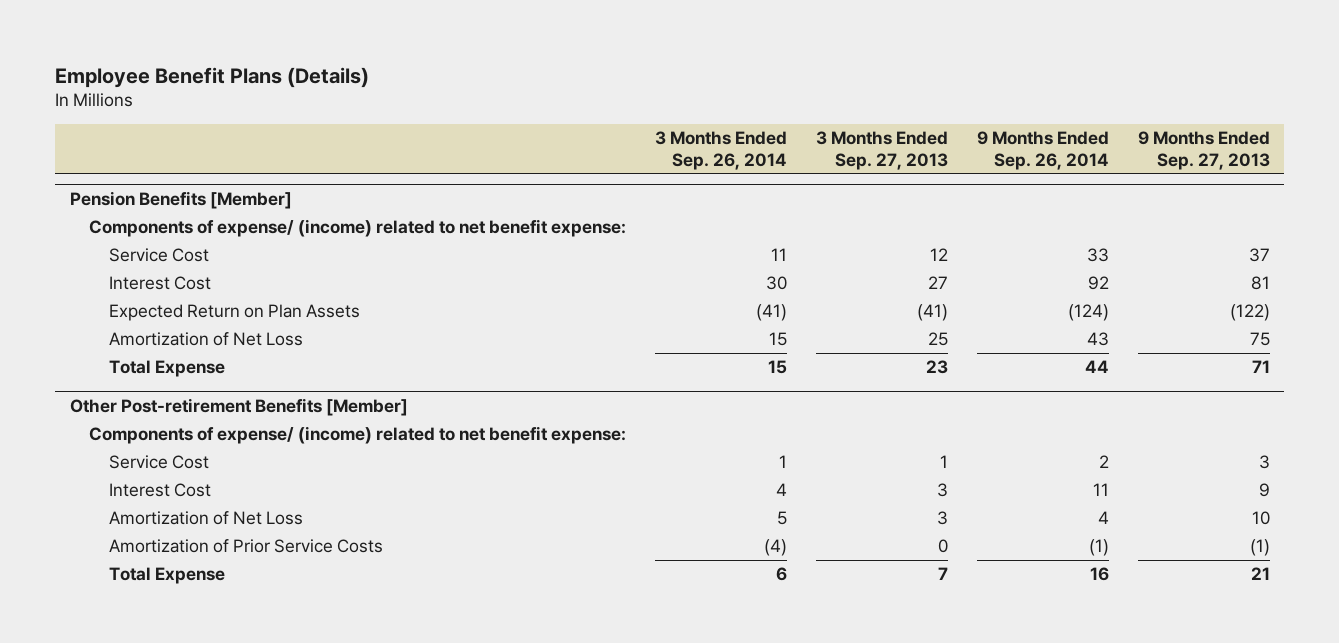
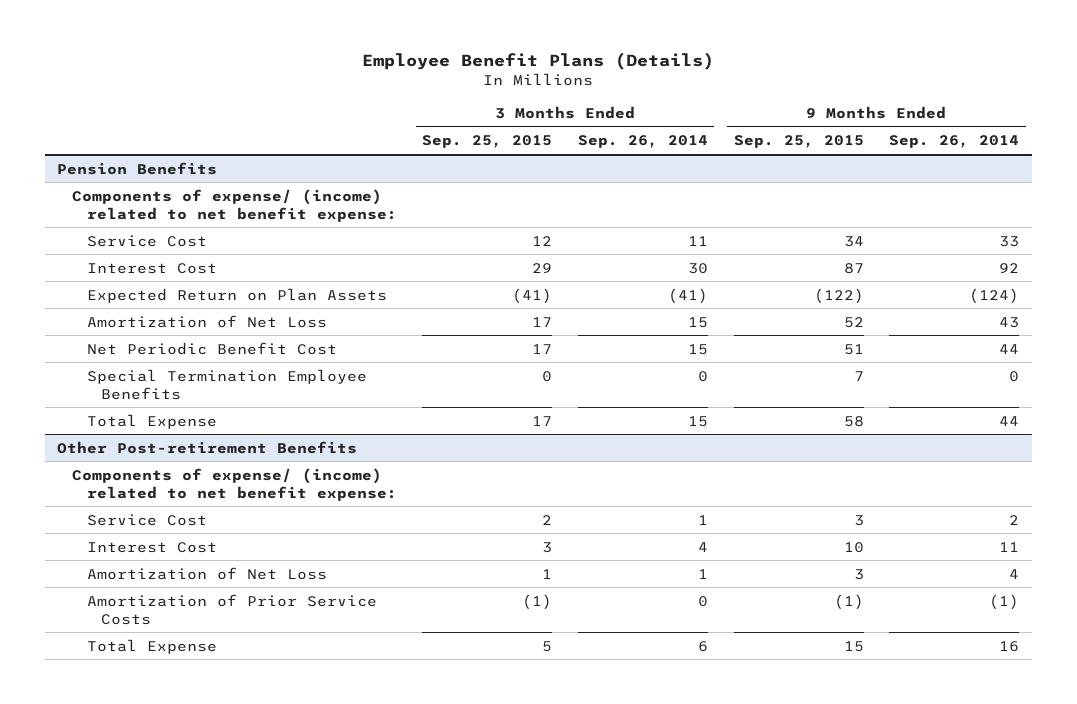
- | 3 Months Ended Sep. 26, 2014 | 3 Months Ended Sep. 27, 2013 | 9 Months Ended Sep. 26, 2014 | 9 Months Ended Sep. 27, 2013
+ | 3 Months Ended Sep. 25, 2015 | 3 Months Ended Sep. 26, 2014 | 9 Months Ended Sep. 25, 2015 | 9 Months Ended Sep. 26, 2014
- Pension Benefits [Member]
+ Pension Benefits
+ Net Periodic Benefit Cost | 17 | 15 | 51 | 44
+ Special Termination Employee Benefits | 0 | 0 | 7 | 0
- Other Post-retirement Benefits [Member]
+ Other Post-retirement Benefits
- Amortization of Net Loss | 5 | 3 | 4 | 10
- Amortization of Prior Service Costs | (4) | 0 | (1) | (1)
+ Amortization of Net Loss | 1 | 1 | 3 | 4
+ Amortization of Prior Service Costs | (1) | 0 | (1) | (1)

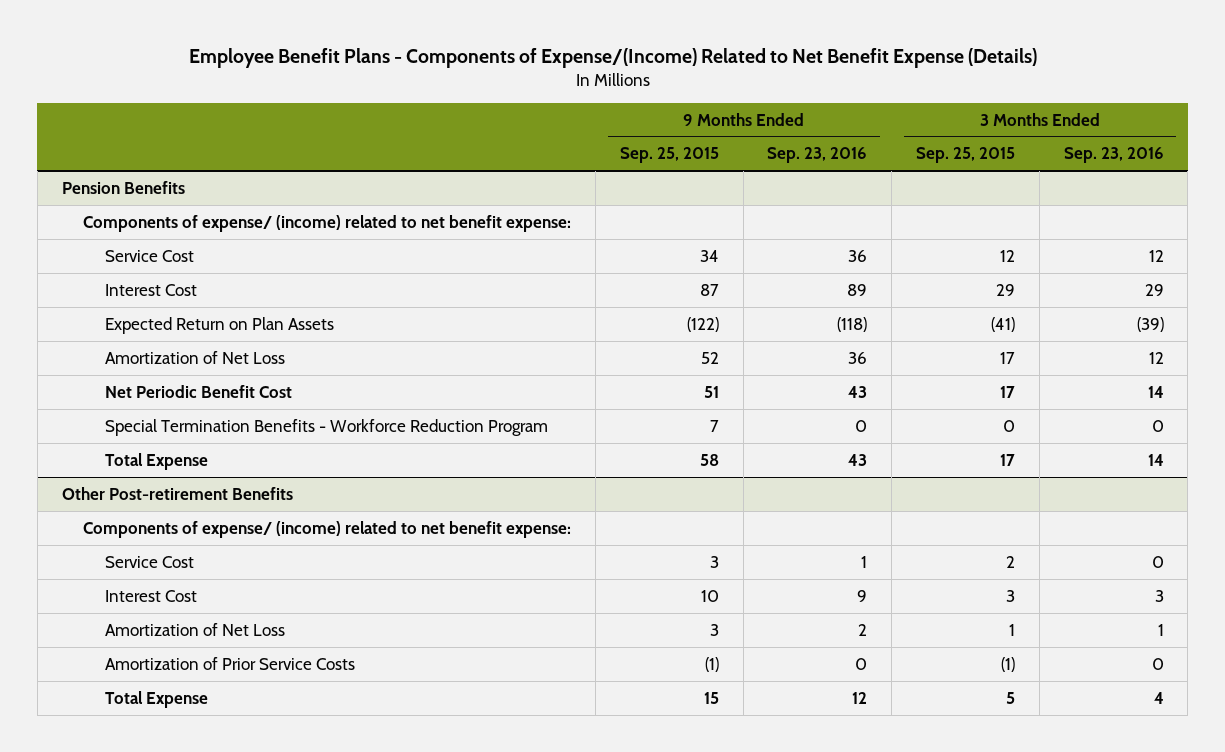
- Employee Benefit Plans (Details)
+ Employee Benefit Plans - Components of Expense/(Income) Related to Net Benefit Expense (Details)
- | 3 Months Ended Sep. 25, 2015 | 3 Months Ended Sep. 26, 2014 | 9 Months Ended Sep. 25, 2015 | 9 Months Ended Sep. 26, 2014
+ | 9 Months Ended Sep. 25, 2015 | 9 Months Ended Sep. 23, 2016 | 3 Months Ended Sep. 25, 2015 | 3 Months Ended Sep. 23, 2016
@ Pension Benefits
- Special Termination Employee Benefits | 0 | 0 | 7 | 0
+ Special Termination Benefits - Workforce Reduction Program | 7 | 0 | 0 | 0

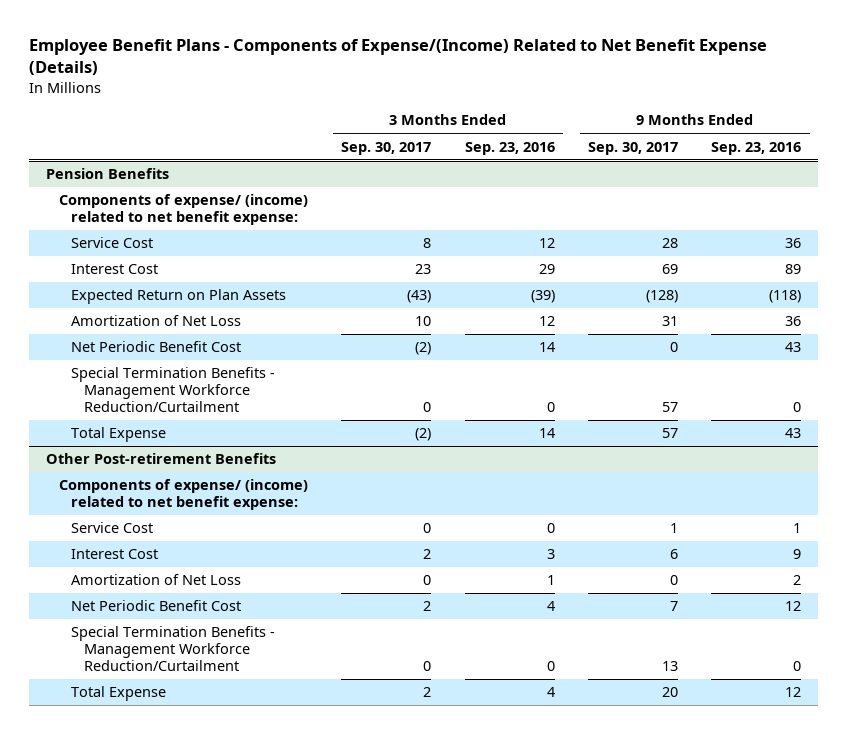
- | 9 Months Ended Sep. 25, 2015 | 9 Months Ended Sep. 23, 2016 | 3 Months Ended Sep. 25, 2015 | 3 Months Ended Sep. 23, 2016
+ | 3 Months Ended Sep. 30, 2017 | 3 Months Ended Sep. 23, 2016 | 9 Months Ended Sep. 30, 2017 | 9 Months Ended Sep. 23, 2016
@ Pension Benefits
- Special Termination Benefits - Workforce Reduction Program | 7 | 0 | 0 | 0
+ Special Termination Benefits - Management Workforce Reduction/Curtailment | 0 | 0 | 57 | 0
@ Other Post-retirement Benefits
- Amortization of Prior Service Costs | (1) | 0 | (1) | 0
+ Net Periodic Benefit Cost | 2 | 4 | 7 | 12
+ Special Termination Benefits - Management Workforce Reduction/Curtailment | 0 | 0 | 13 | 0

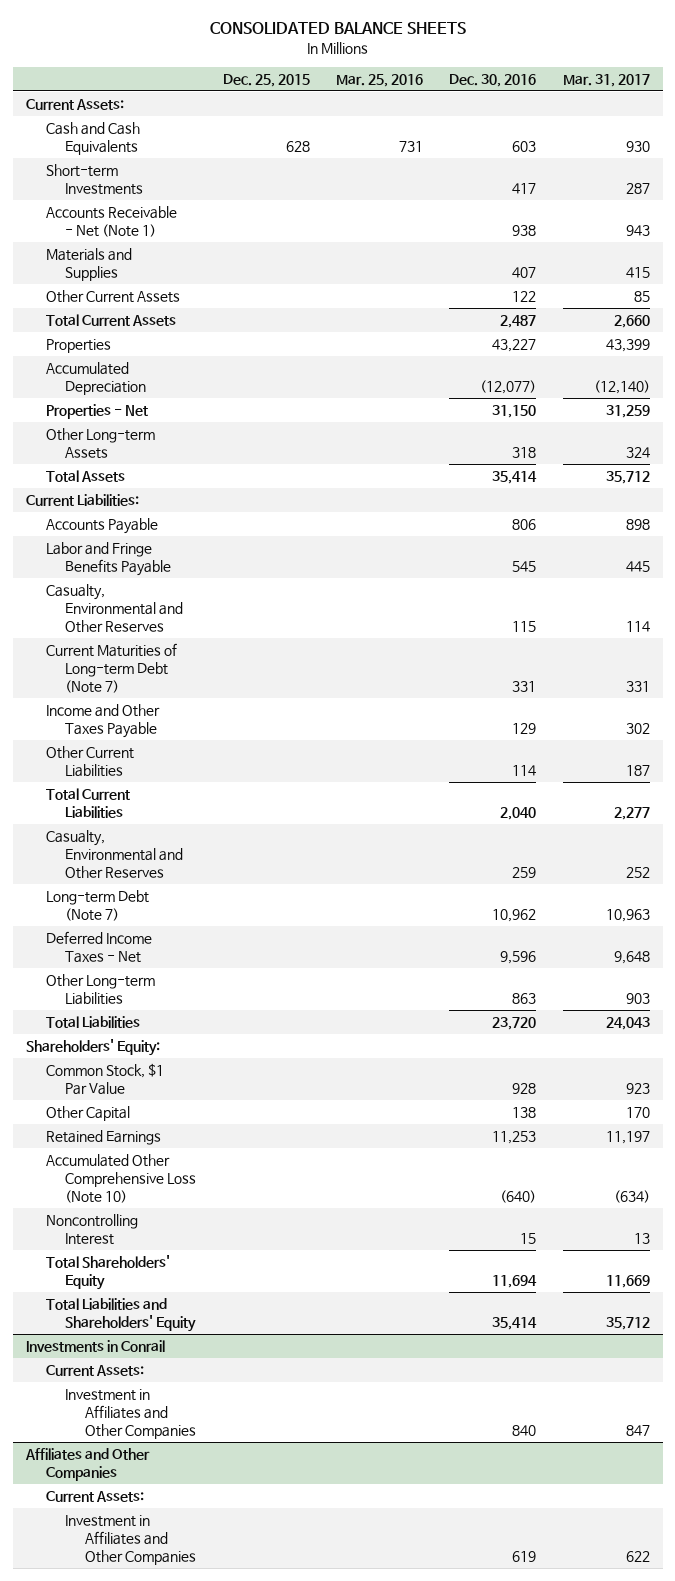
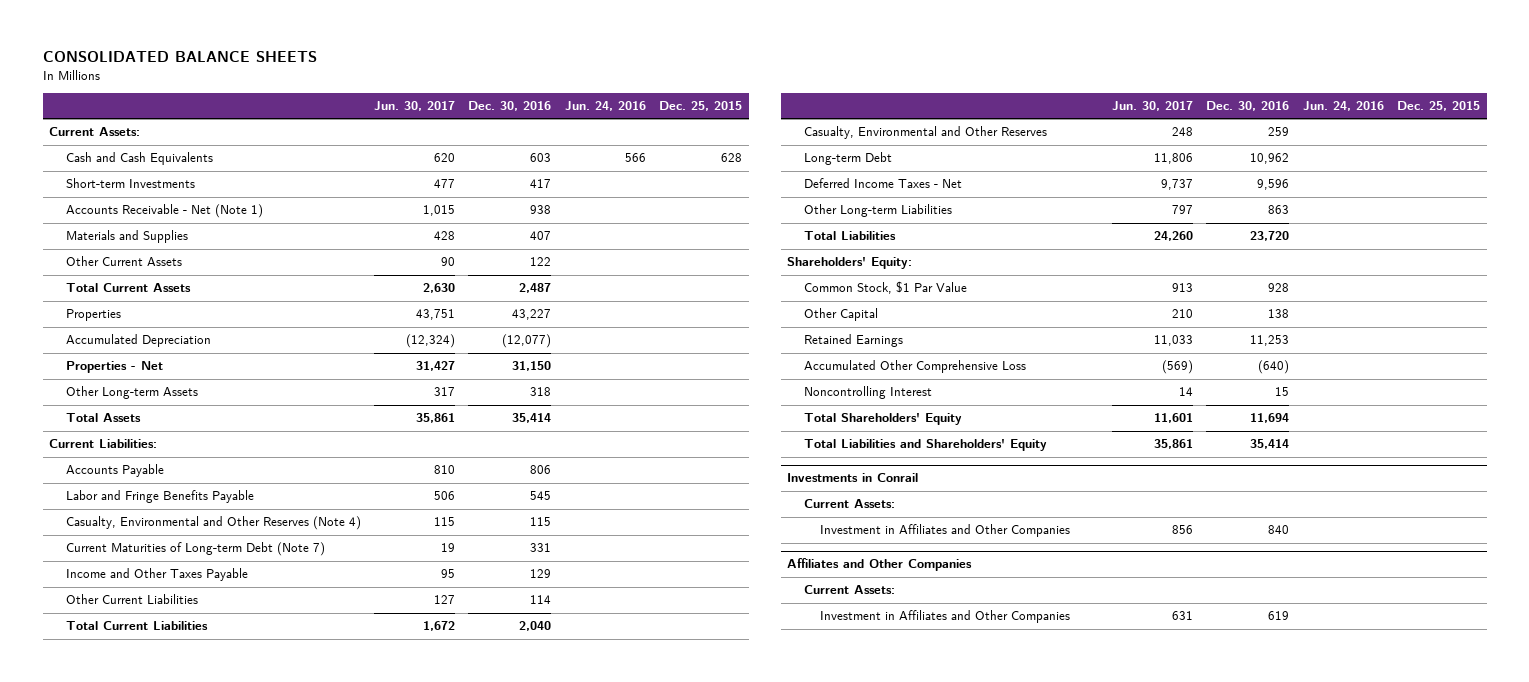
- | Dec. 25, 2015 | Mar. 25, 2016 | Dec. 30, 2016 | Mar. 31, 2017
+ | Jun. 30, 2017 | Dec. 30, 2016 | Jun. 24, 2016 | Dec. 25, 2015
- Casualty, Environmental and Other Reserves | | | 115 | 114
+ Casualty, Environmental and Other Reserves (Note 4) | 115 | 115 | |
- Long-term Debt (Note 7) | | | 10,962 | 10,963
+ Long-term Debt | 11,806 | 10,962 | |
- Accumulated Other Comprehensive Loss (Note 10) | | | (640) | (634)
+ Accumulated Other Comprehensive Loss | (569) | (640) | |

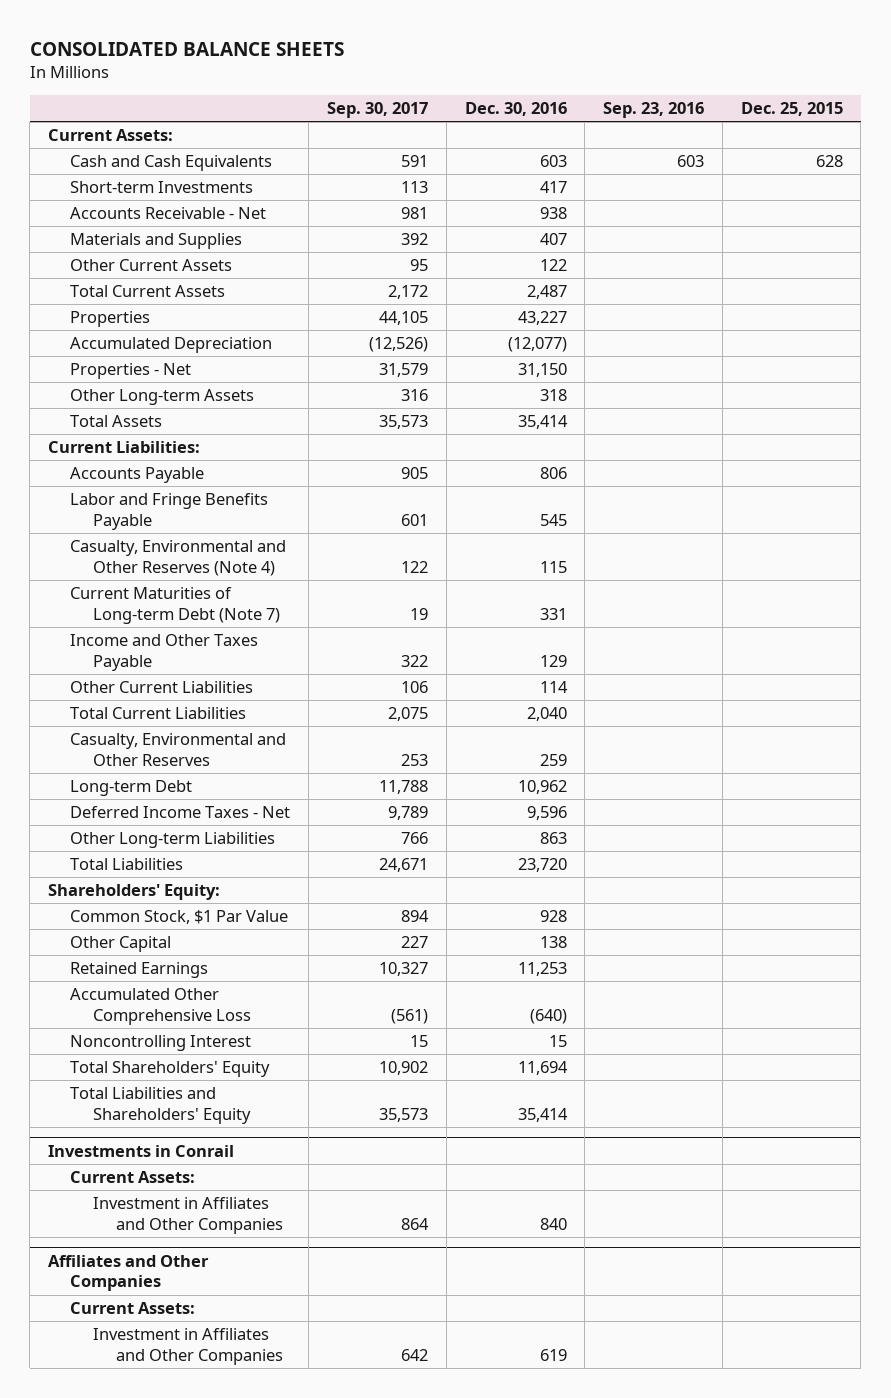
- | Jun. 30, 2017 | Dec. 30, 2016 | Jun. 24, 2016 | Dec. 25, 2015
+ | Sep. 30, 2017 | Dec. 30, 2016 | Sep. 23, 2016 | Dec. 25, 2015
- Accounts Receivable - Net (Note 1) | 1,015 | 938 | |
+ Accounts Receivable - Net | 981 | 938 | |

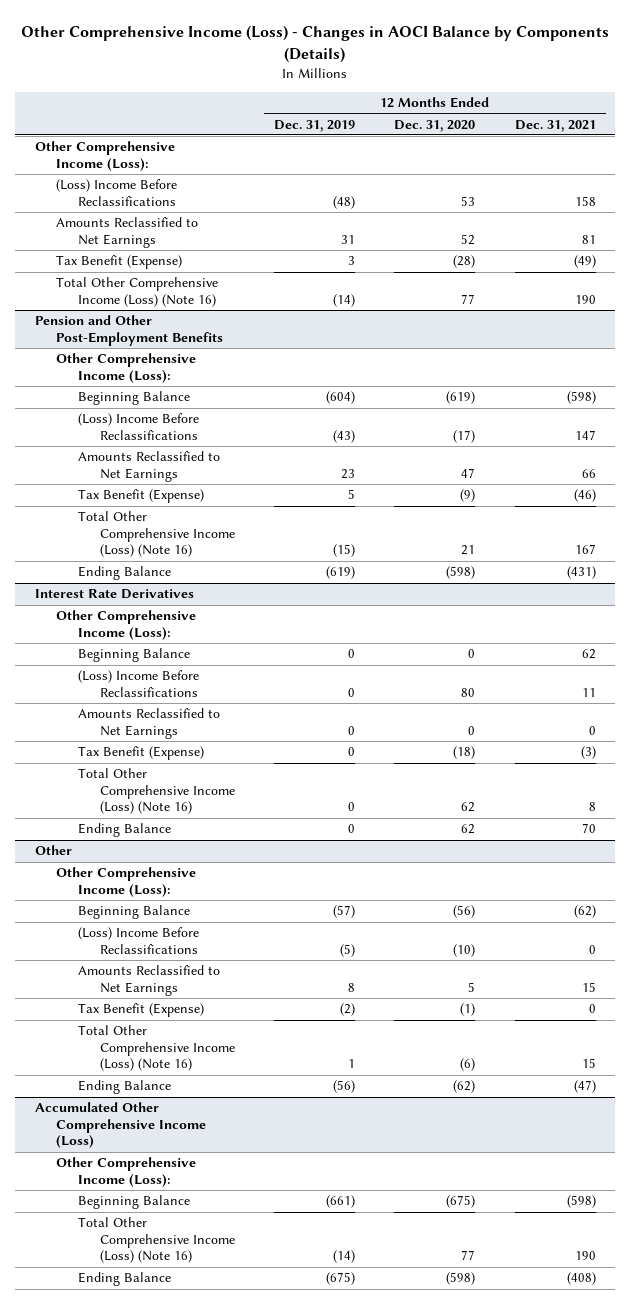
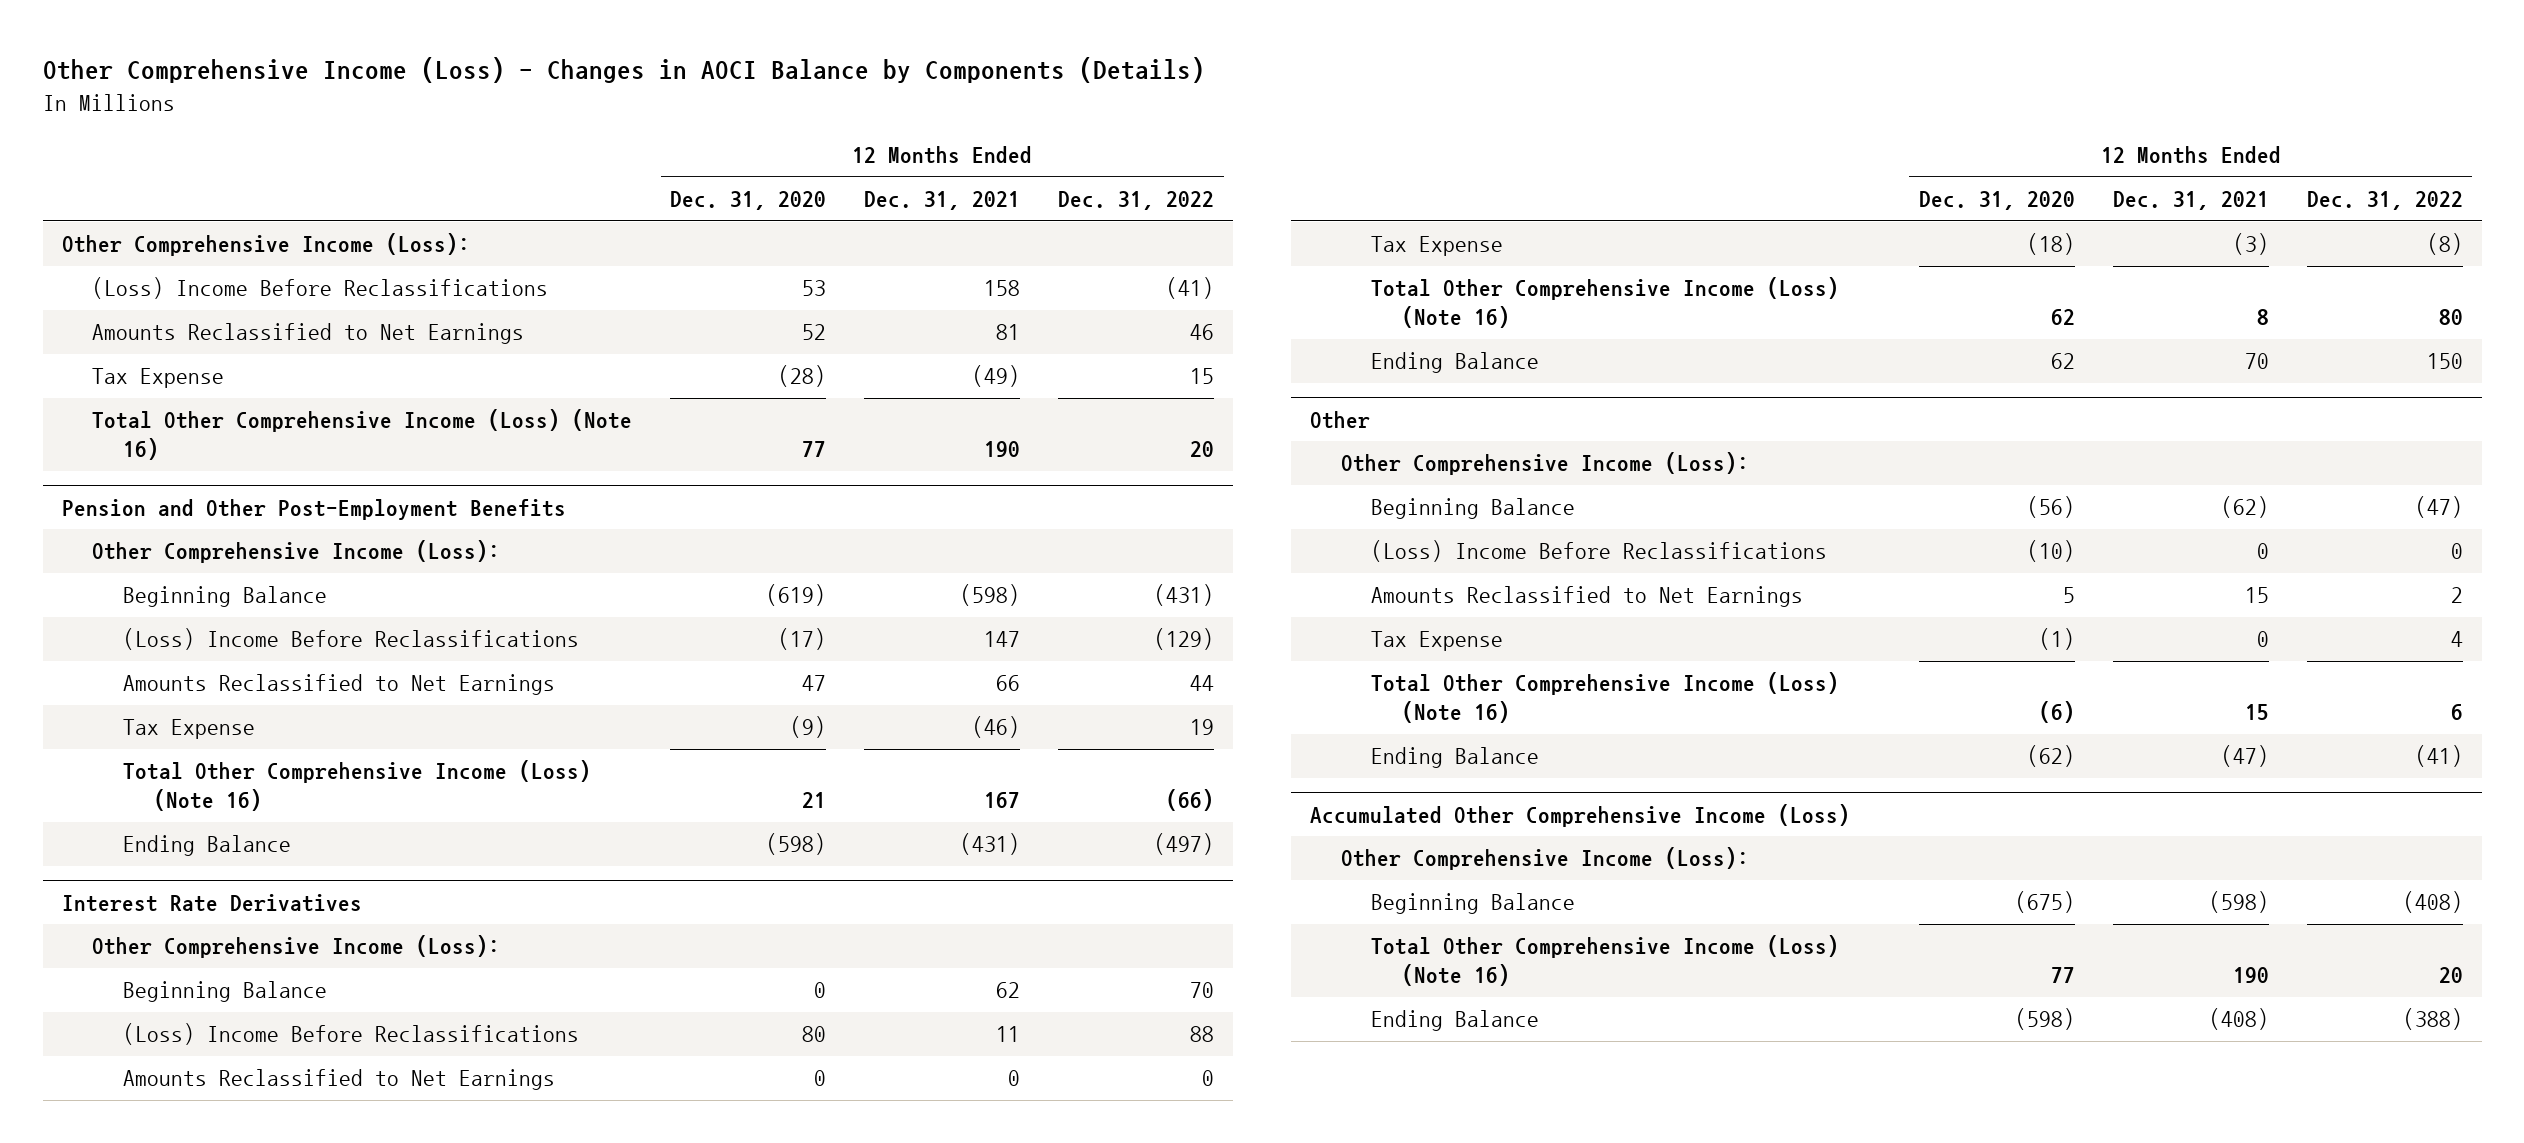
- | 12 Months Ended Dec. 31, 2019 | 12 Months Ended Dec. 31, 2020 | 12 Months Ended Dec. 31, 2021
+ | 12 Months Ended Dec. 31, 2020 | 12 Months Ended Dec. 31, 2021 | 12 Months Ended Dec. 31, 2022
- Tax Benefit (Expense) | 3 | (28) | (49)
+ Tax Expense | (28) | (49) | 15
@ Pension and Other Post-Employment Benefits
- Tax Benefit (Expense) | 5 | (9) | (46)
+ Tax Expense | (9) | (46) | 19
@ Interest Rate Derivatives
- Tax Benefit (Expense) | 0 | (18) | (3)
+ Tax Expense | (18) | (3) | (8)
@ Other
- Tax Benefit (Expense) | (2) | (1) | 0
+ Tax Expense | (1) | 0 | 4

